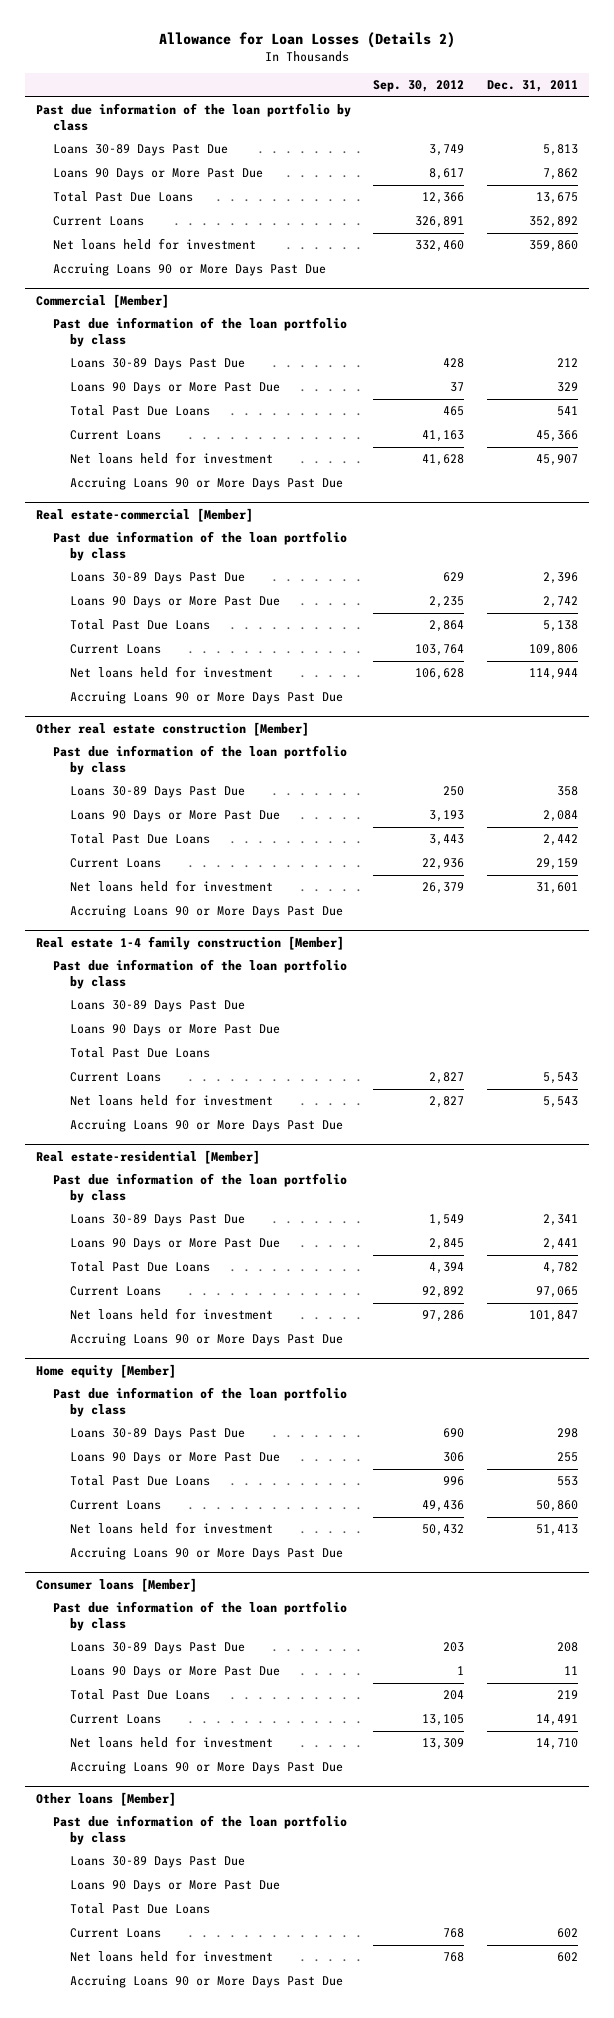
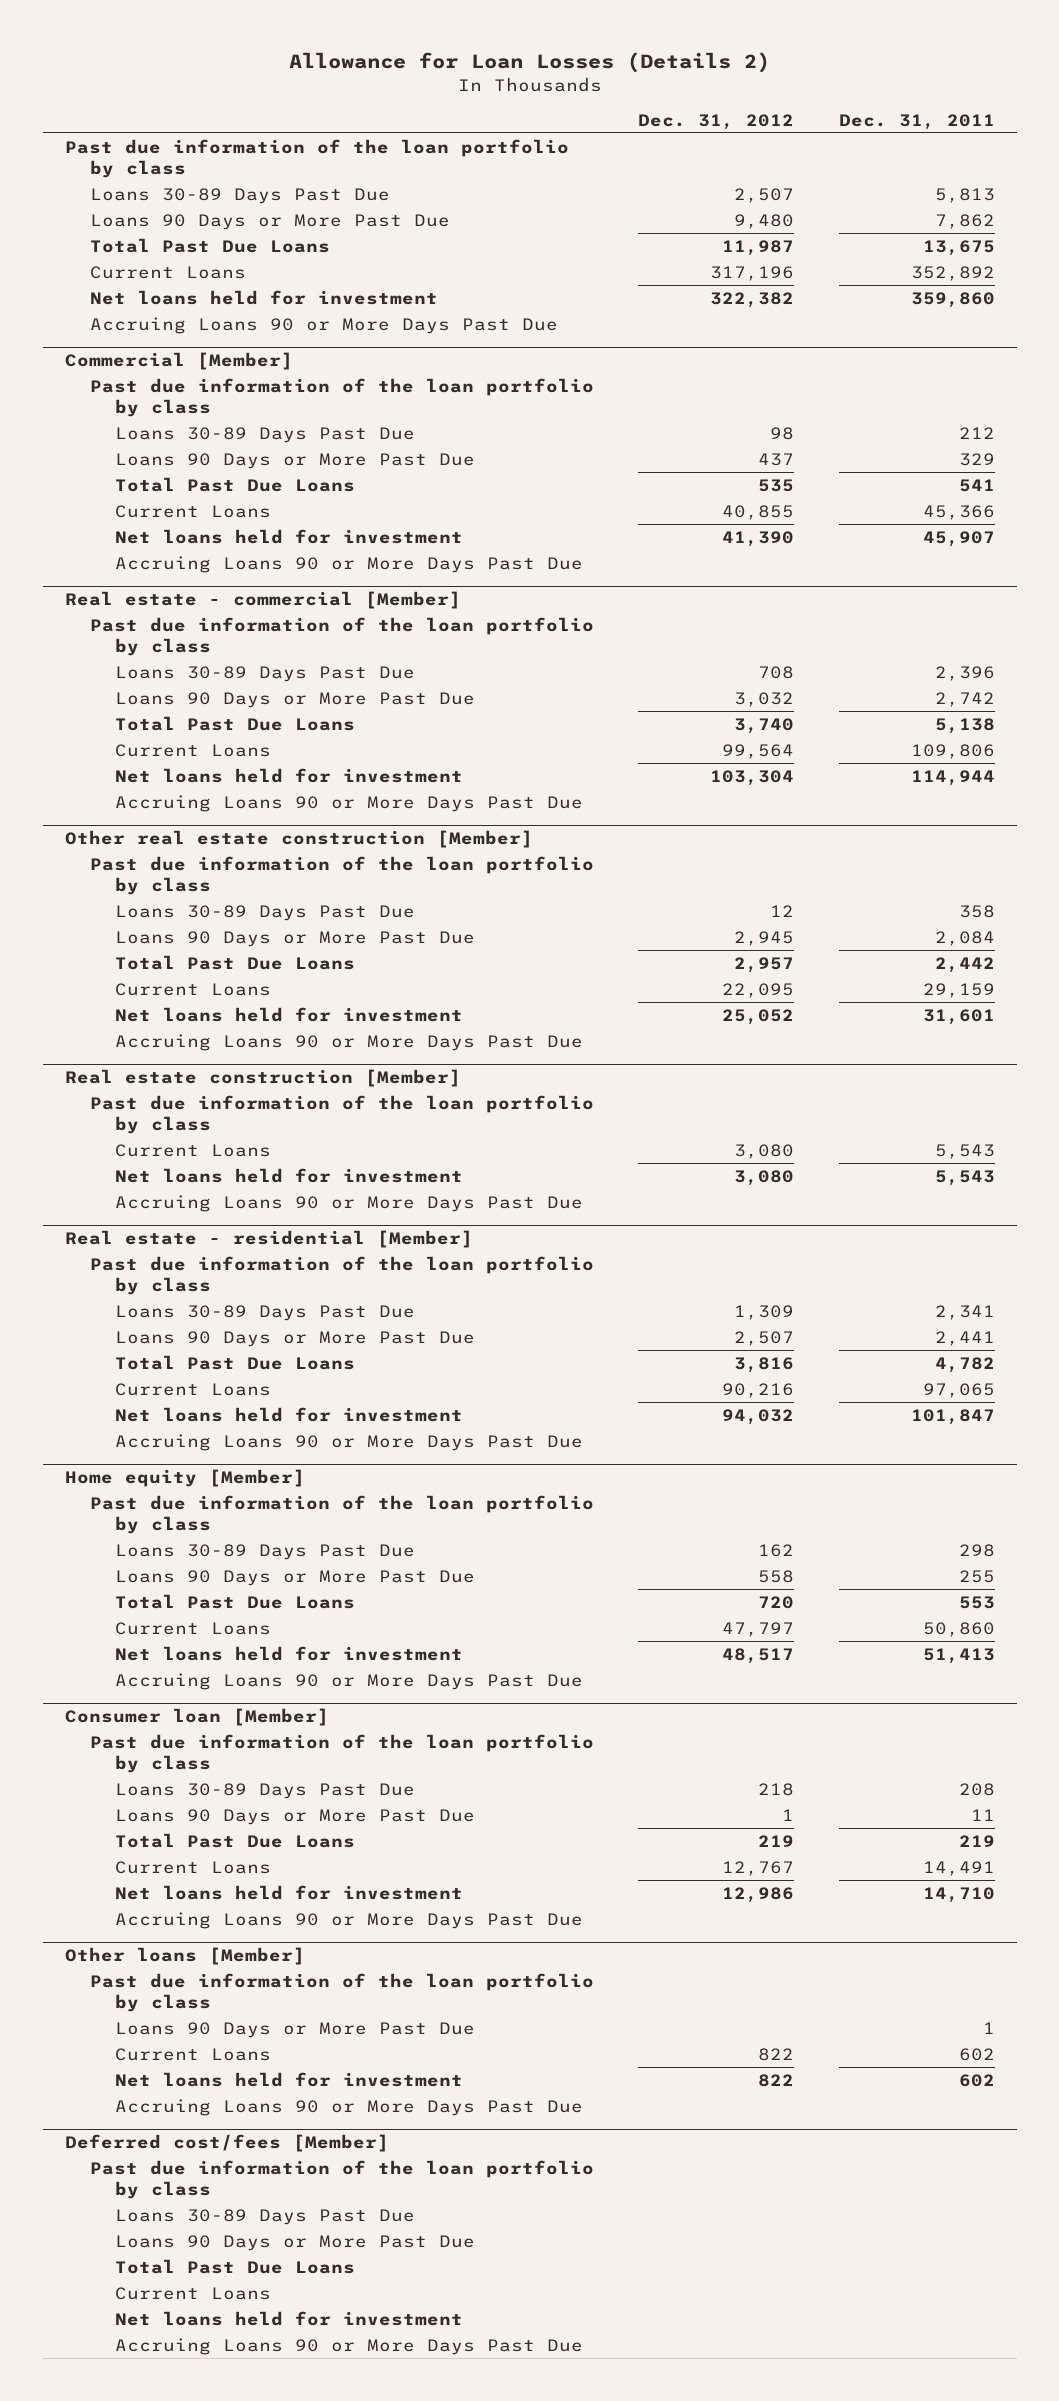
- | Sep. 30, 2012 | Dec. 31, 2011
+ | Dec. 31, 2012 | Dec. 31, 2011
- Real estate-commercial [Member]
+ Real estate - commercial [Member]
- Real estate 1-4 family construction [Member]
+ Real estate construction [Member]
- Loans 30-89 Days Past Due
- Loans 90 Days or More Past Due
- Total Past Due Loans
- Real estate-residential [Member]
+ Real estate - residential [Member]
- Consumer loans [Member]
+ Consumer loan [Member]
@ Other loans [Member]
+ Loans 90 Days or More Past Due | | 1
moved up: Current Loans | 822 | 602
moved up: Net loans held for investment | 822 | 602
+ Accruing Loans 90 or More Days Past Due
+ Deferred cost/fees [Member]
+ Past due information of the loan portfolio by class
+ Current Loans
+ Net loans held for investment

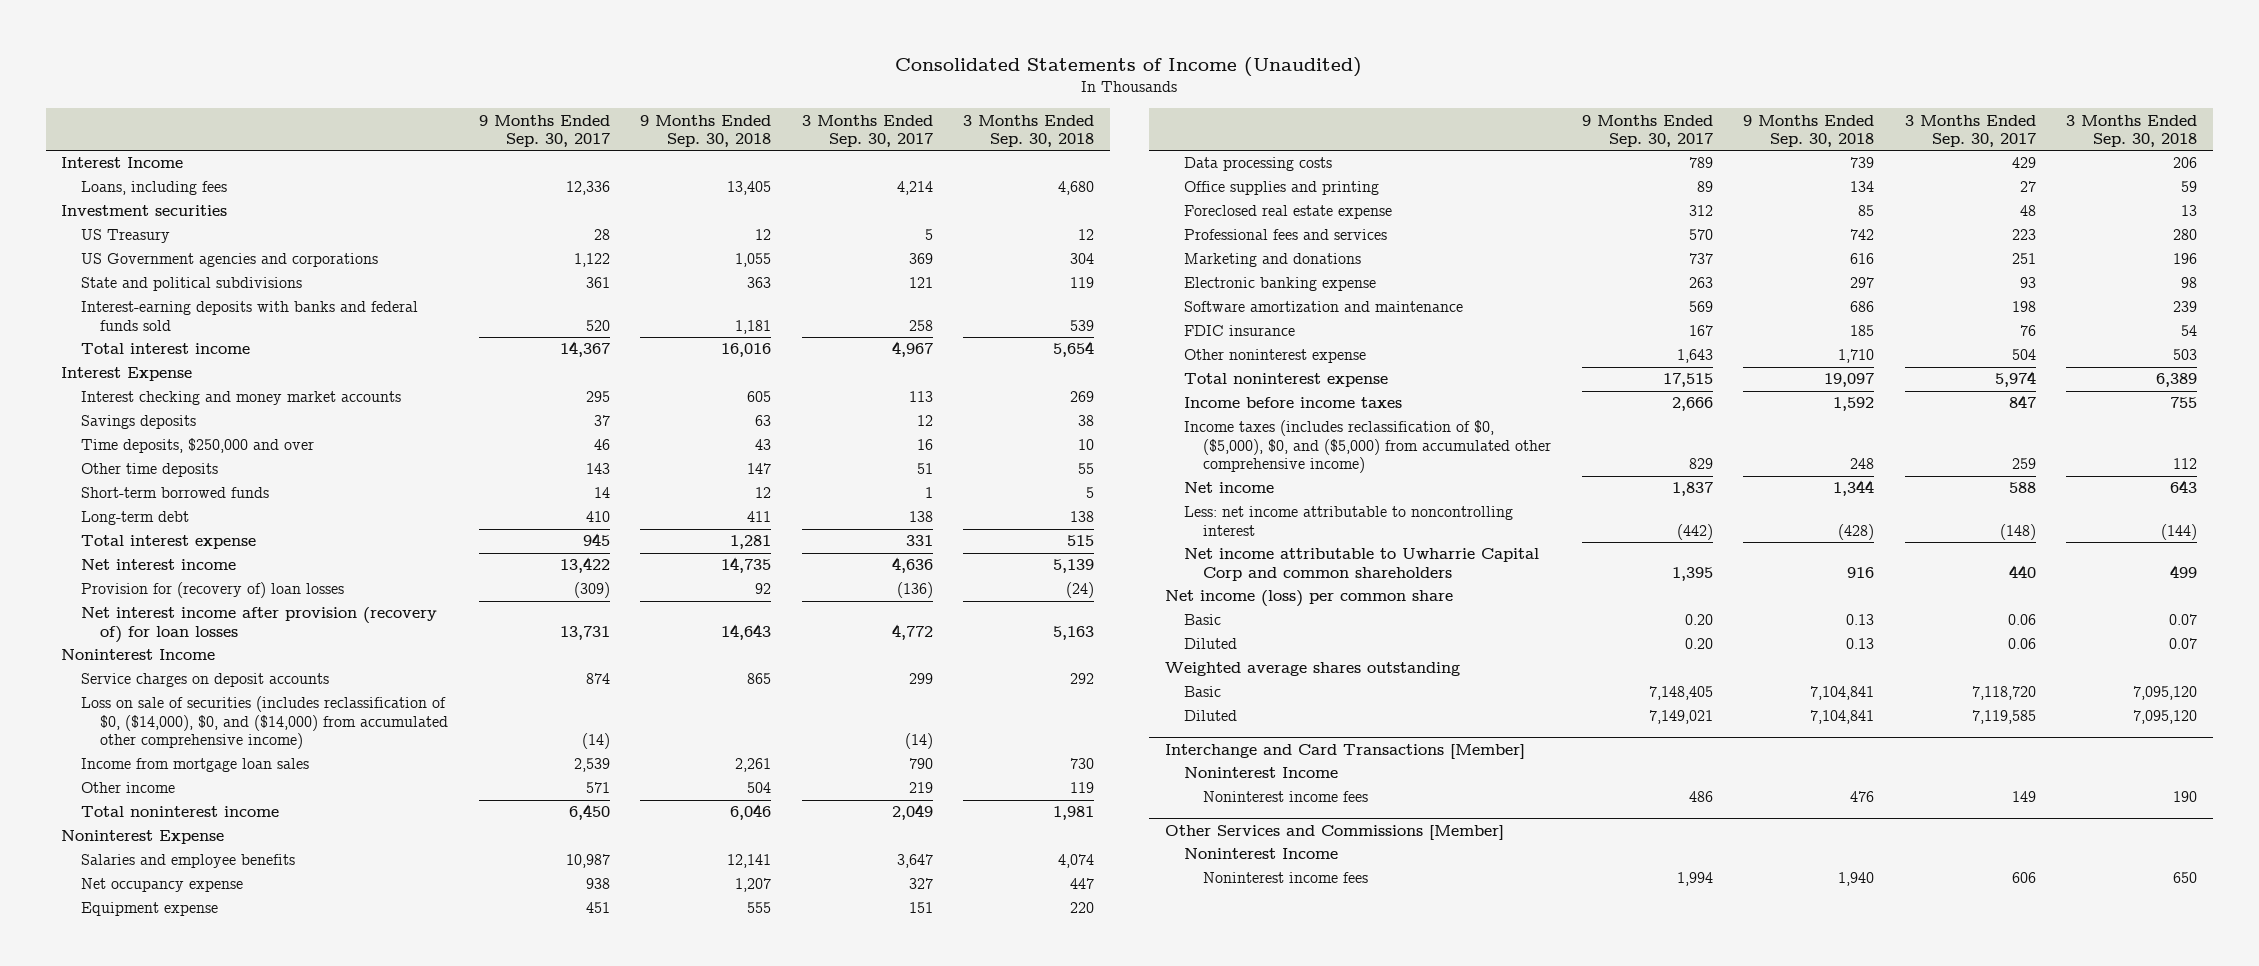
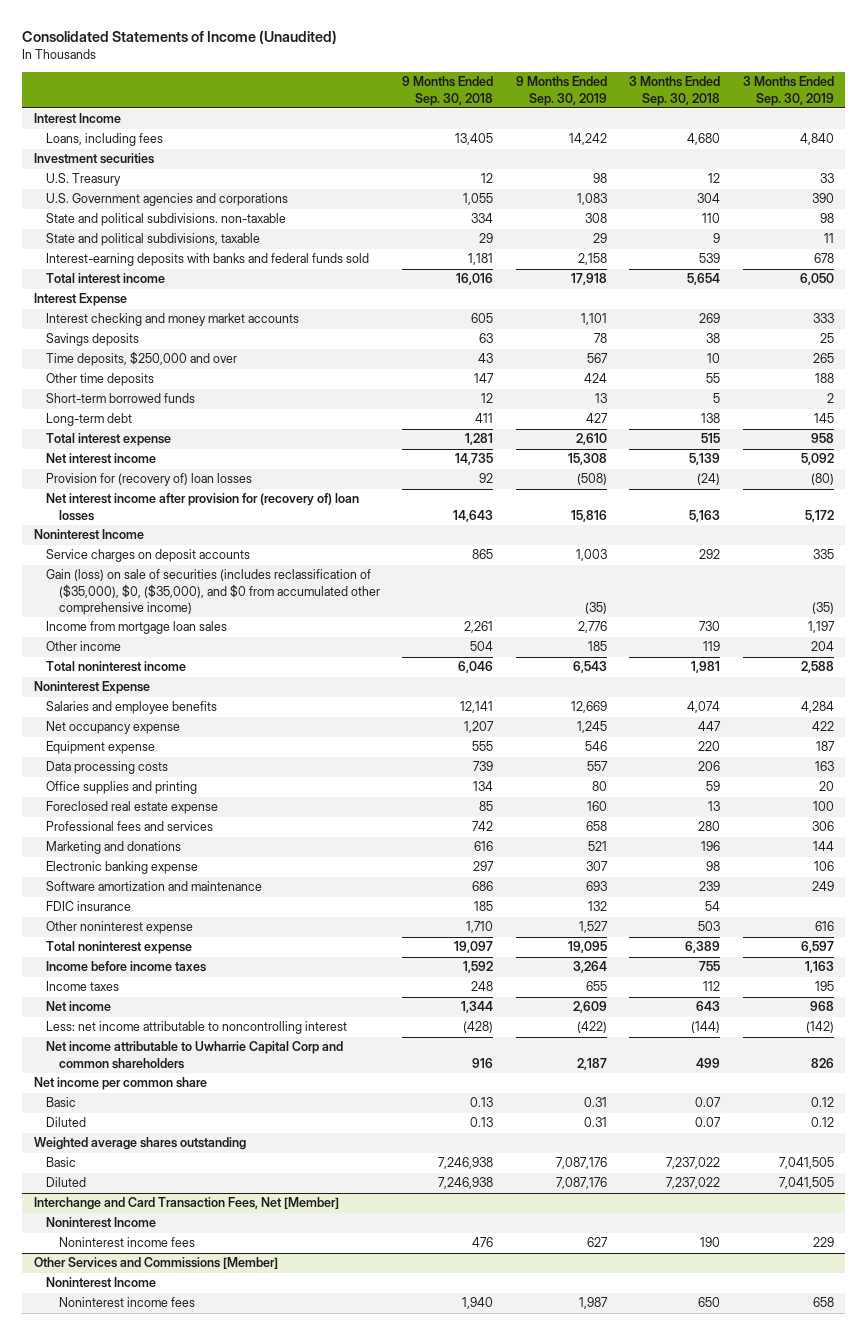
- | 9 Months Ended Sep. 30, 2017 | 9 Months Ended Sep. 30, 2018 | 3 Months Ended Sep. 30, 2017 | 3 Months Ended Sep. 30, 2018
+ | 9 Months Ended Sep. 30, 2018 | 9 Months Ended Sep. 30, 2019 | 3 Months Ended Sep. 30, 2018 | 3 Months Ended Sep. 30, 2019
- US Treasury | 28 | 12 | 5 | 12
- US Government agencies and corporations | 1,122 | 1,055 | 369 | 304
- State and political subdivisions | 361 | 363 | 121 | 119
+ U.S. Treasury | 12 | 98 | 12 | 33
+ U.S. Government agencies and corporations | 1,055 | 1,083 | 304 | 390
+ State and political subdivisions. non-taxable | 334 | 308 | 110 | 98
+ State and political subdivisions, taxable | 29 | 29 | 9 | 11
- Net interest income after provision (recovery of) for loan losses | 13,731 | 14,643 | 4,772 | 5,163
+ Net interest income after provision for (recovery of) loan losses | 14,643 | 15,816 | 5,163 | 5,172
- Loss on sale of securities (includes reclassification of $0, ($14,000), $0, and ($14,000) from accumulated other comprehensive income) | (14) | | (14) |
+ Gain (loss) on sale of securities (includes reclassification of ($35,000), $0, ($35,000), and $0 from accumulated other comprehensive income) | | (35) | | (35)
- Income taxes (includes reclassification of $0, ($5,000), $0, and ($5,000) from accumulated other comprehensive income) | 829 | 248 | 259 | 112
+ Income taxes | 248 | 655 | 112 | 195
- Net income (loss) per common share
+ Net income per common share
- Basic | 7,148,405 | 7,104,841 | 7,118,720 | 7,095,120
- Diluted | 7,149,021 | 7,104,841 | 7,119,585 | 7,095,120
- Interchange and Card Transactions [Member]
+ Basic | 7,246,938 | 7,087,176 | 7,237,022 | 7,041,505
+ Diluted | 7,246,938 | 7,087,176 | 7,237,022 | 7,041,505
+ Interchange and Card Transaction Fees, Net [Member]

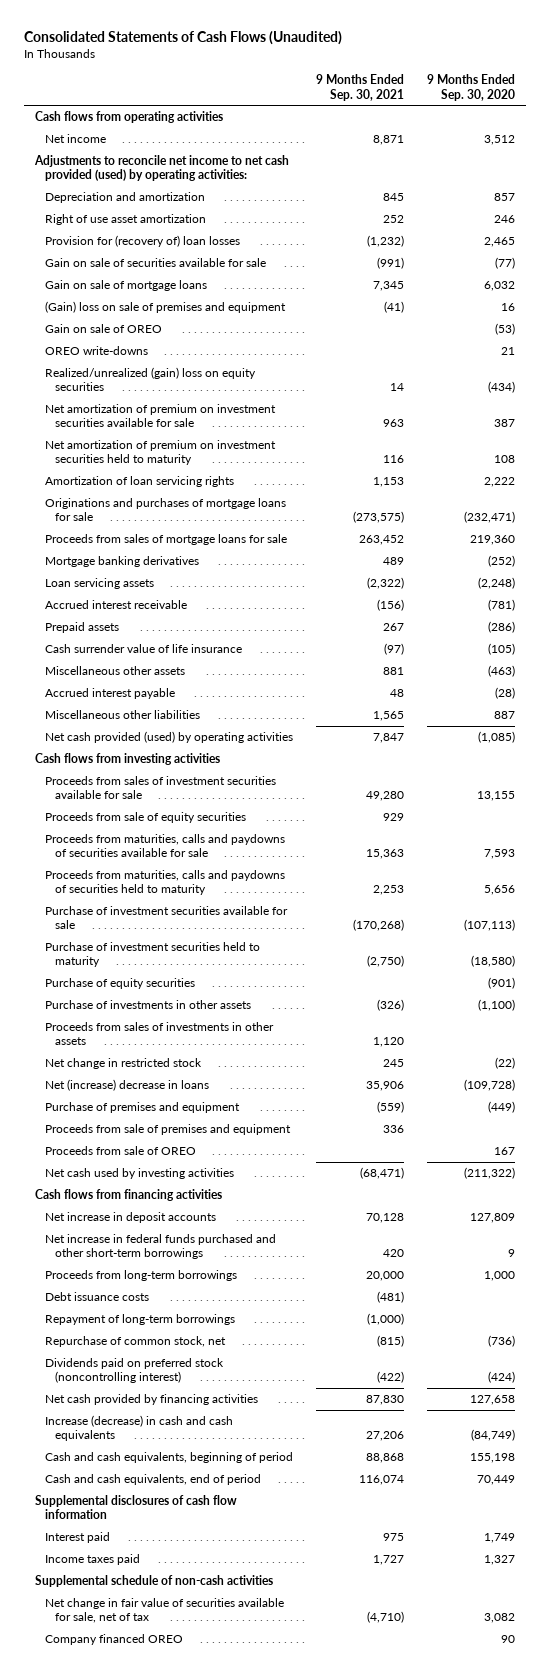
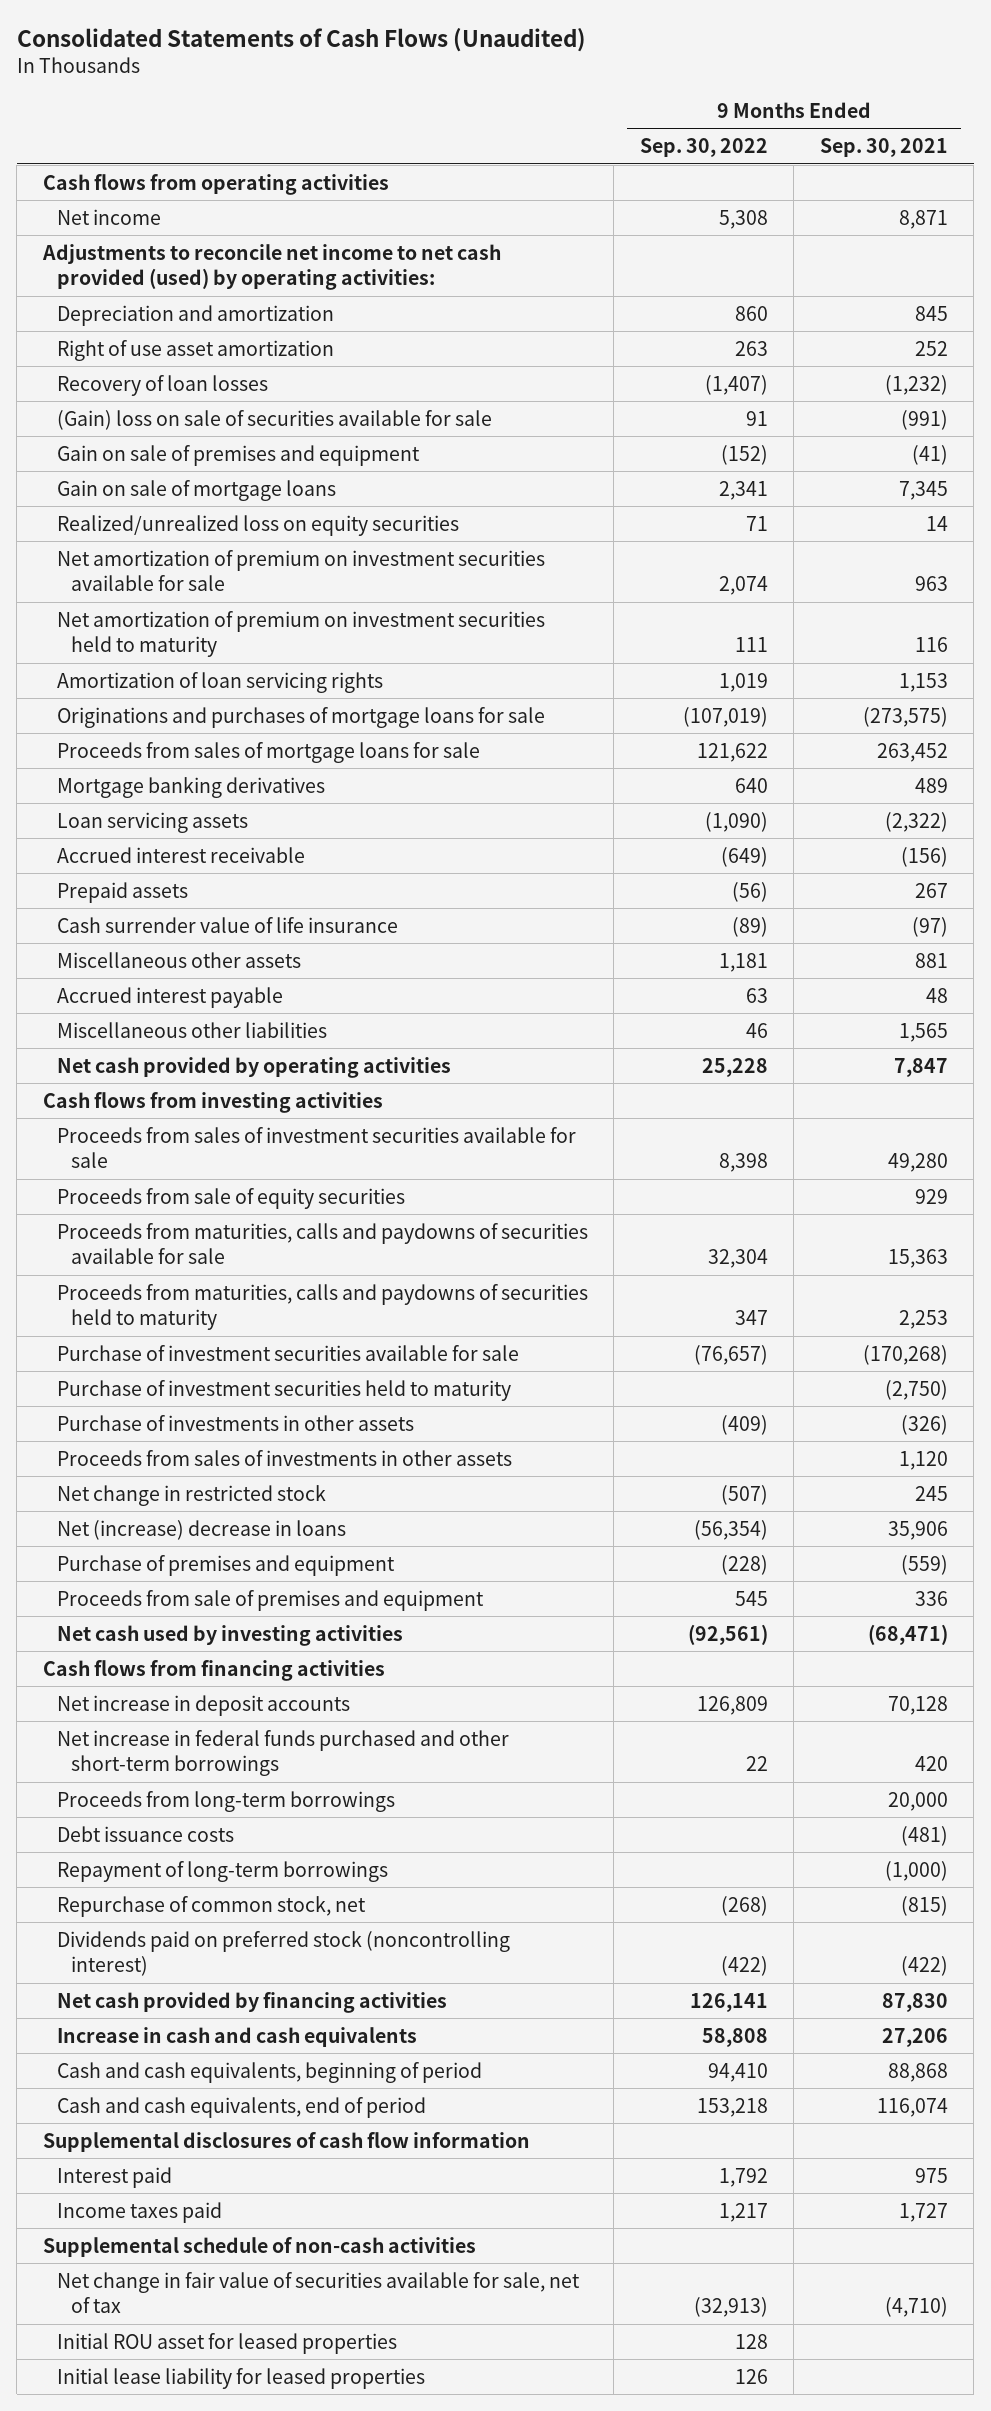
- | 9 Months Ended Sep. 30, 2021 | 9 Months Ended Sep. 30, 2020
+ | 9 Months Ended Sep. 30, 2022 | 9 Months Ended Sep. 30, 2021
- Provision for (recovery of) loan losses | (1,232) | 2,465
- Gain on sale of securities available for sale | (991) | (77)
+ Recovery of loan losses | (1,407) | (1,232)
+ (Gain) loss on sale of securities available for sale | 91 | (991)
+ Gain on sale of premises and equipment | (152) | (41)
- (Gain) loss on sale of premises and equipment | (41) | 16
- Gain on sale of OREO | | (53)
- OREO write-downs | | 21
- Realized/unrealized (gain) loss on equity securities | 14 | (434)
+ Realized/unrealized loss on equity securities | 71 | 14
- Net cash provided (used) by operating activities | 7,847 | (1,085)
+ Net cash provided by operating activities | 25,228 | 7,847
- Purchase of equity securities | | (901)
- Proceeds from sale of OREO | | 167
- Increase (decrease) in cash and cash equivalents | 27,206 | (84,749)
+ Increase in cash and cash equivalents | 58,808 | 27,206
- Company financed OREO | | 90
+ Initial ROU asset for leased properties | 128 |
+ Initial lease liability for leased properties | 126 |

